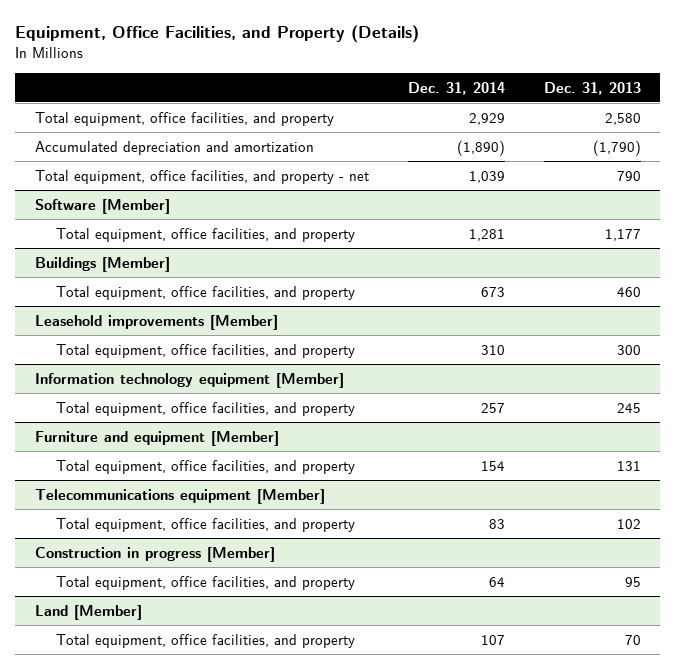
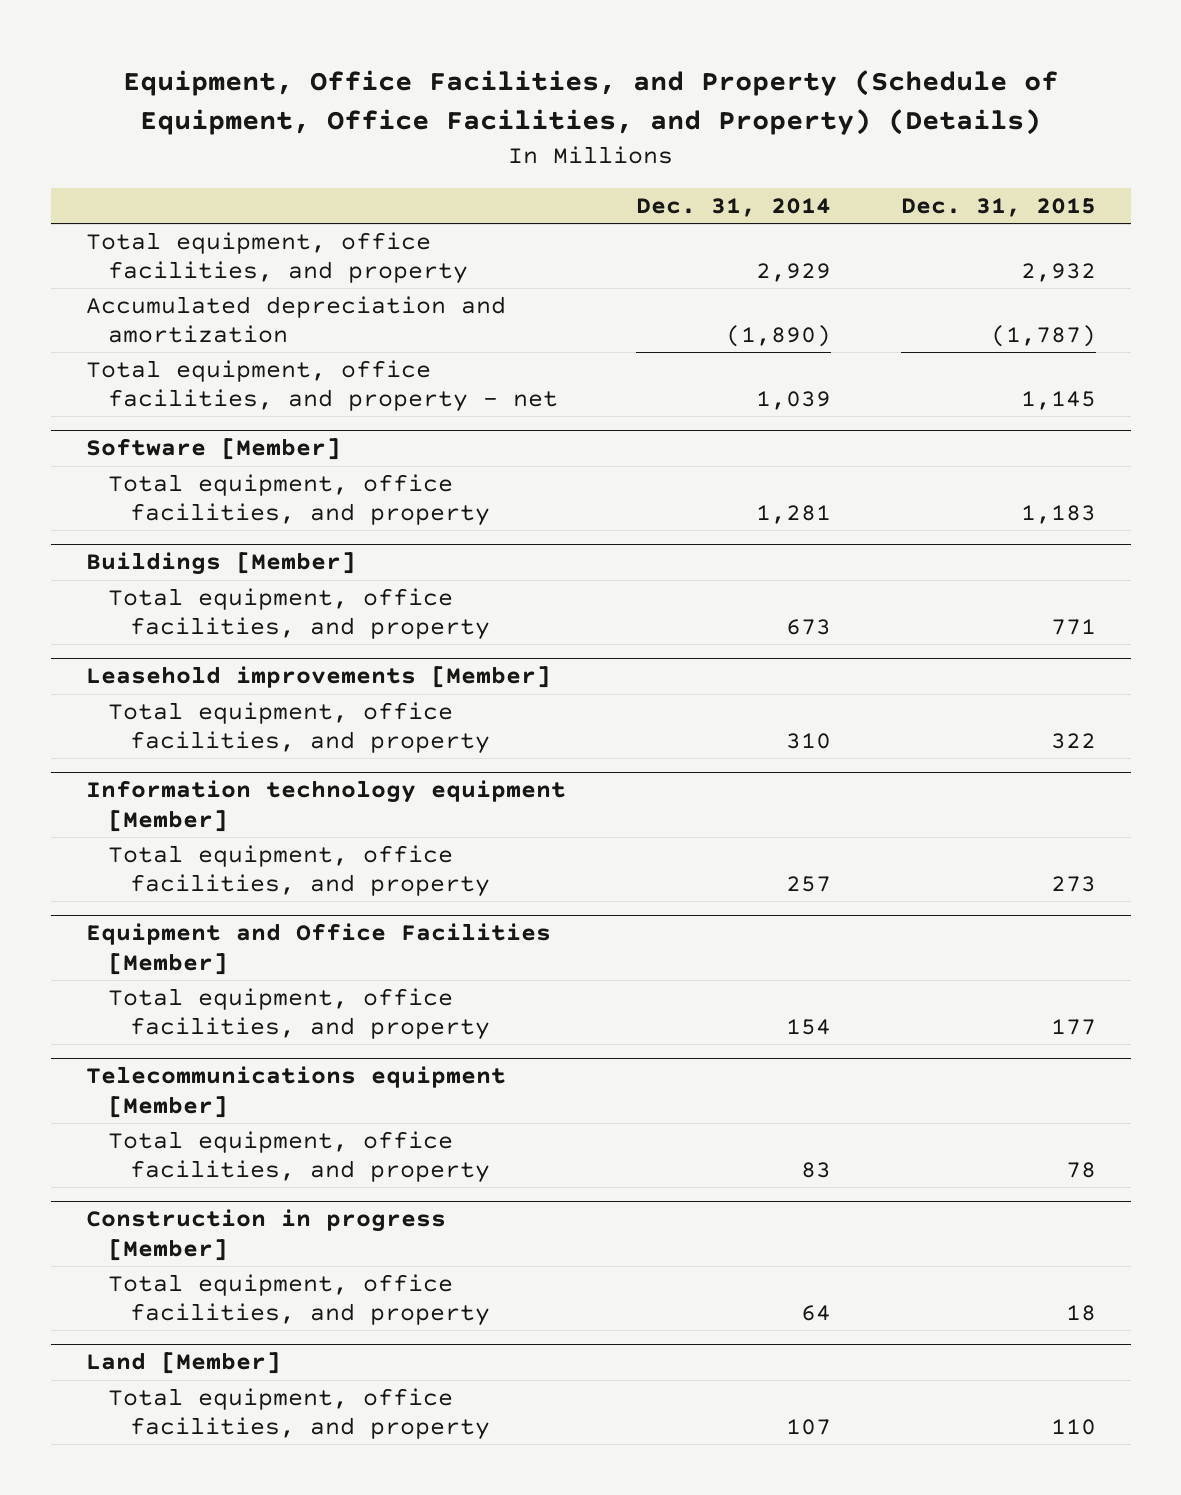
- Equipment, Office Facilities, and Property (Details)
+ Equipment, Office Facilities, and Property (Schedule of Equipment, Office Facilities, and Property) (Details)
- | Dec. 31, 2014 | Dec. 31, 2013
+ | Dec. 31, 2014 | Dec. 31, 2015
- Furniture and equipment [Member]
+ Equipment and Office Facilities [Member]

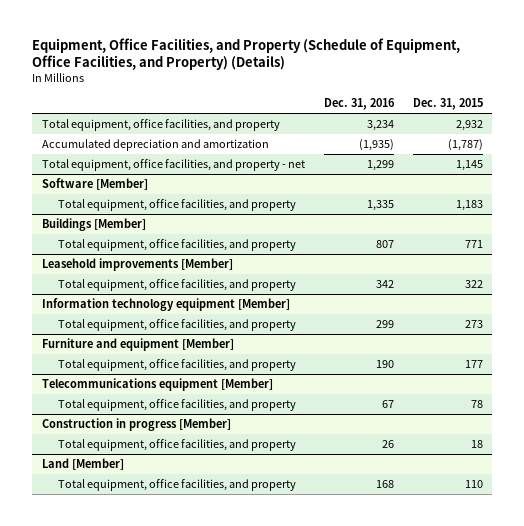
- | Dec. 31, 2014 | Dec. 31, 2015
+ | Dec. 31, 2016 | Dec. 31, 2015
- Equipment and Office Facilities [Member]
+ Furniture and equipment [Member]

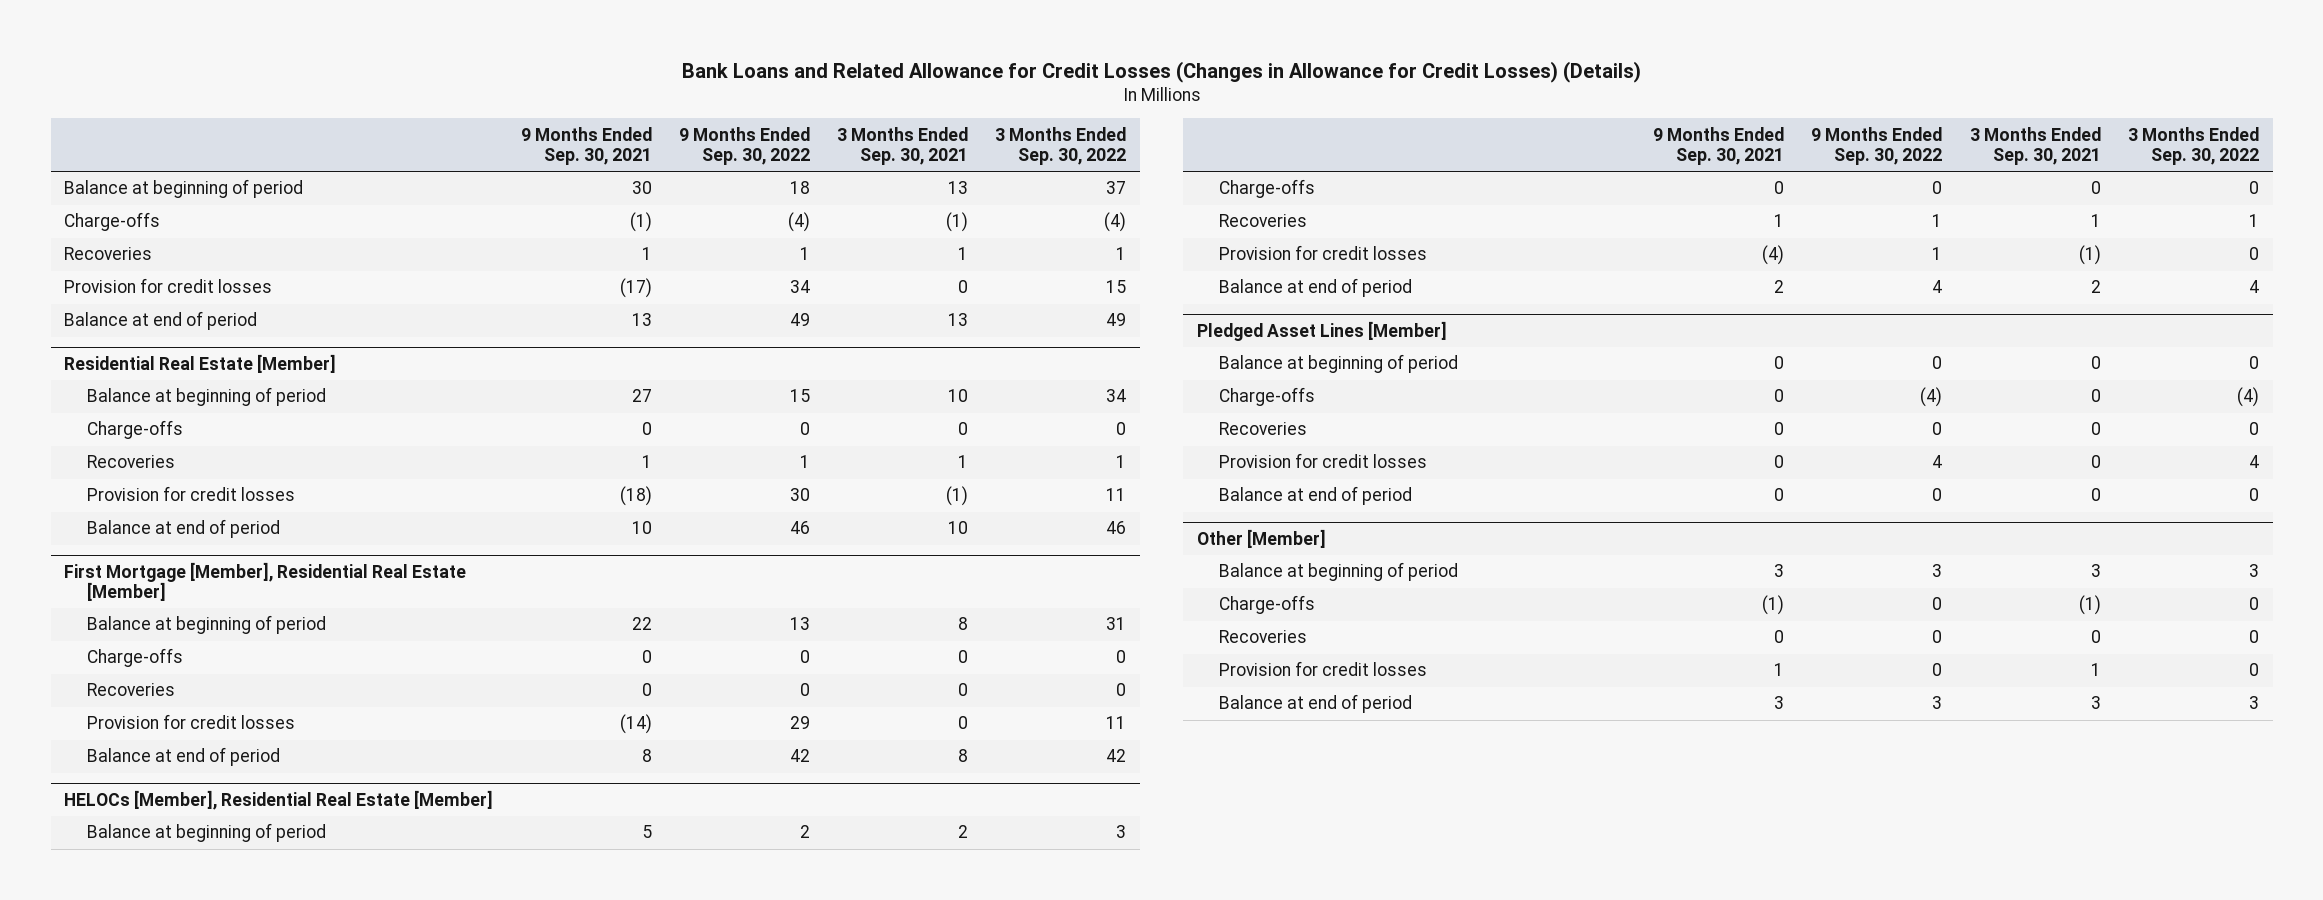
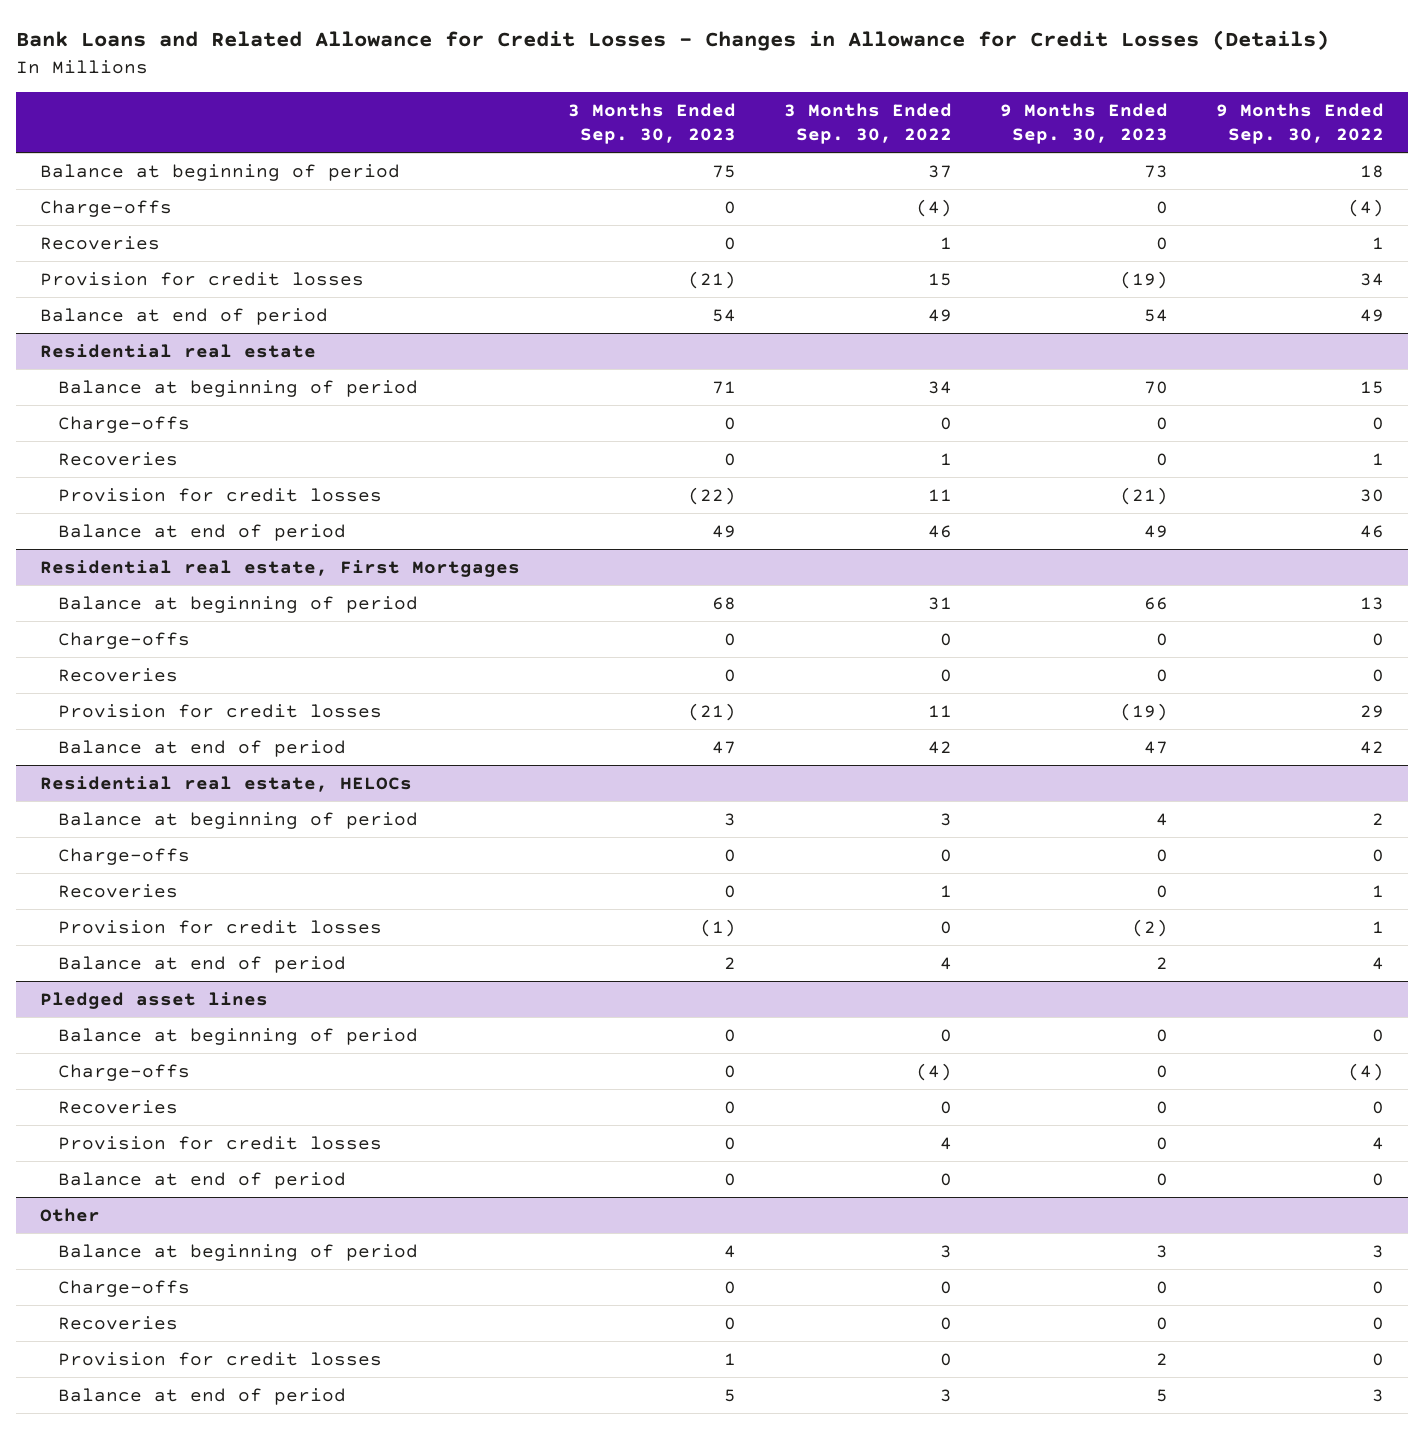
- Bank Loans and Related Allowance for Credit Losses (Changes in Allowance for Credit Losses) (Details)
+ Bank Loans and Related Allowance for Credit Losses - Changes in Allowance for Credit Losses (Details)
- | 9 Months Ended Sep. 30, 2021 | 9 Months Ended Sep. 30, 2022 | 3 Months Ended Sep. 30, 2021 | 3 Months Ended Sep. 30, 2022
+ | 3 Months Ended Sep. 30, 2023 | 3 Months Ended Sep. 30, 2022 | 9 Months Ended Sep. 30, 2023 | 9 Months Ended Sep. 30, 2022
- Residential Real Estate [Member]
+ Residential real estate
- First Mortgage [Member], Residential Real Estate [Member]
+ Residential real estate, First Mortgages
- HELOCs [Member], Residential Real Estate [Member]
+ Residential real estate, HELOCs
- Pledged Asset Lines [Member]
+ Pledged asset lines
- Other [Member]
+ Other

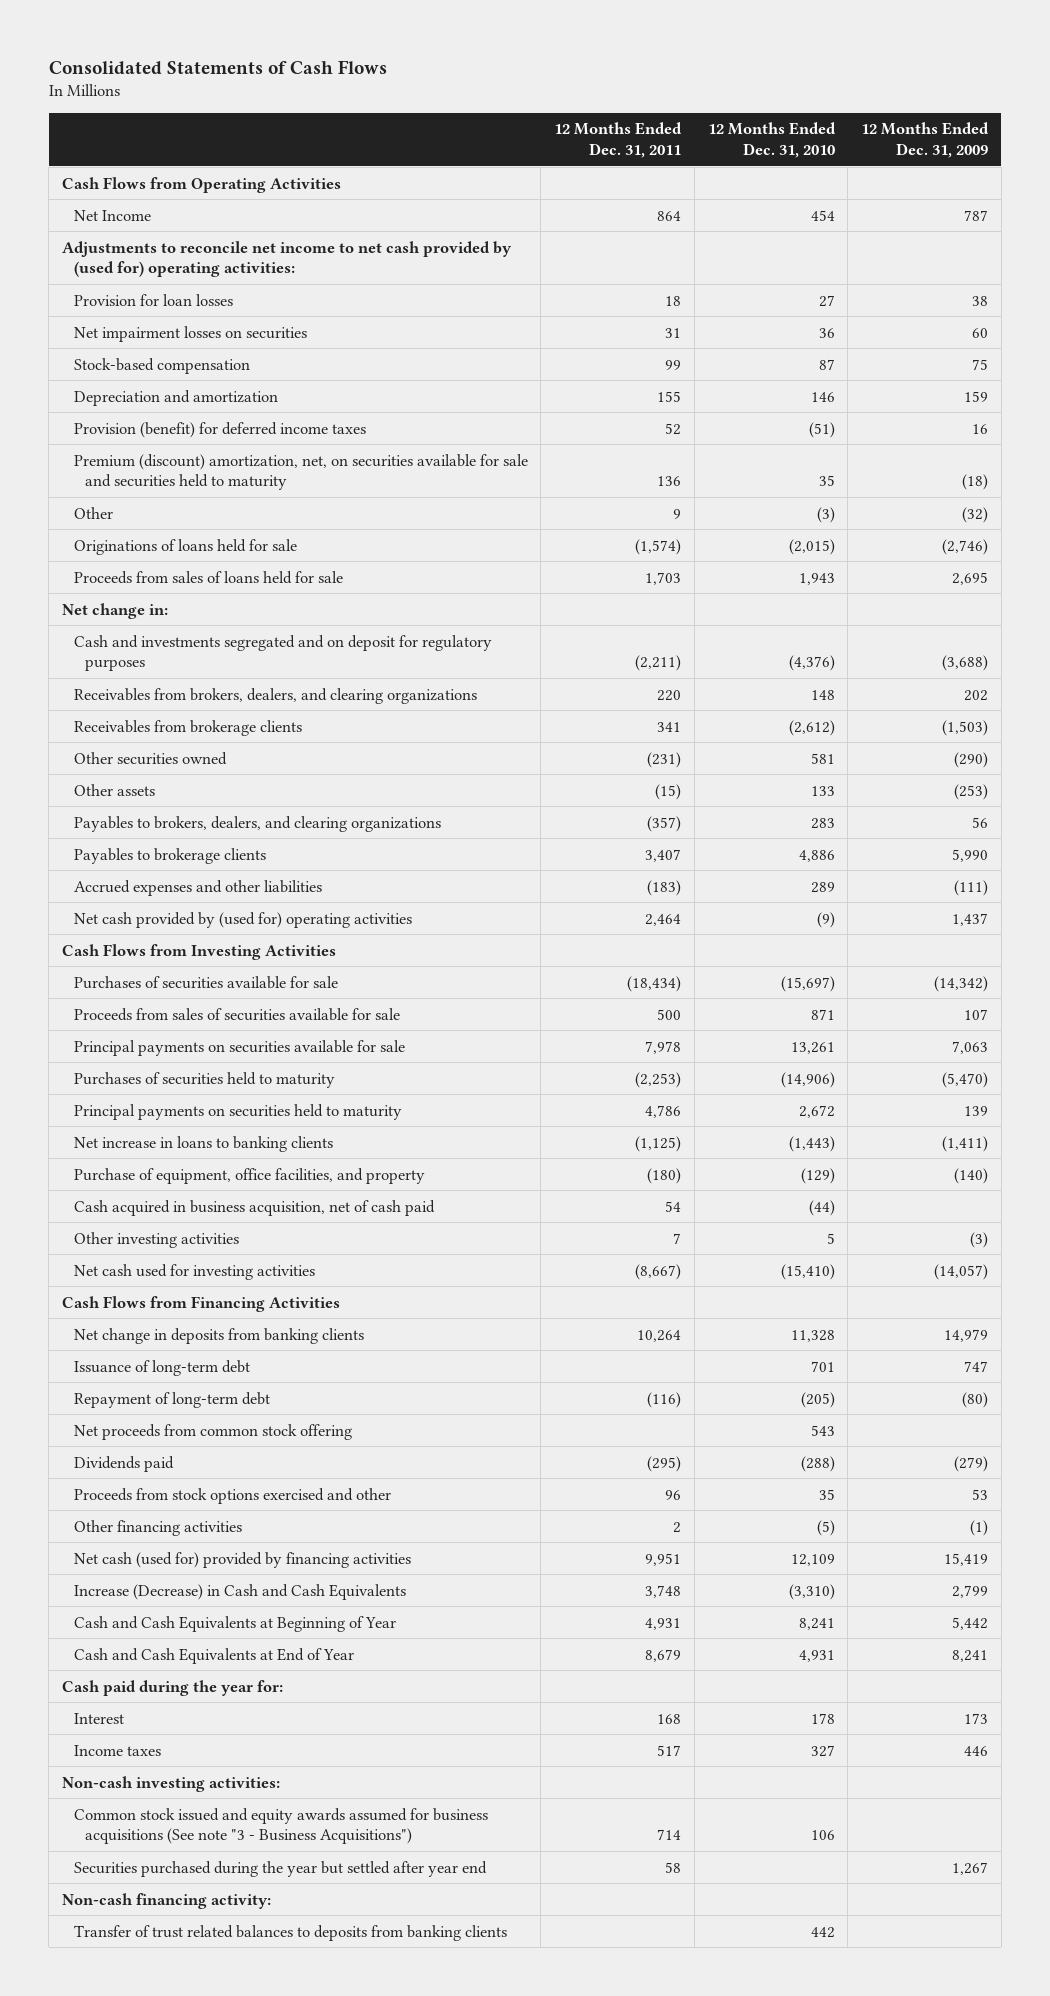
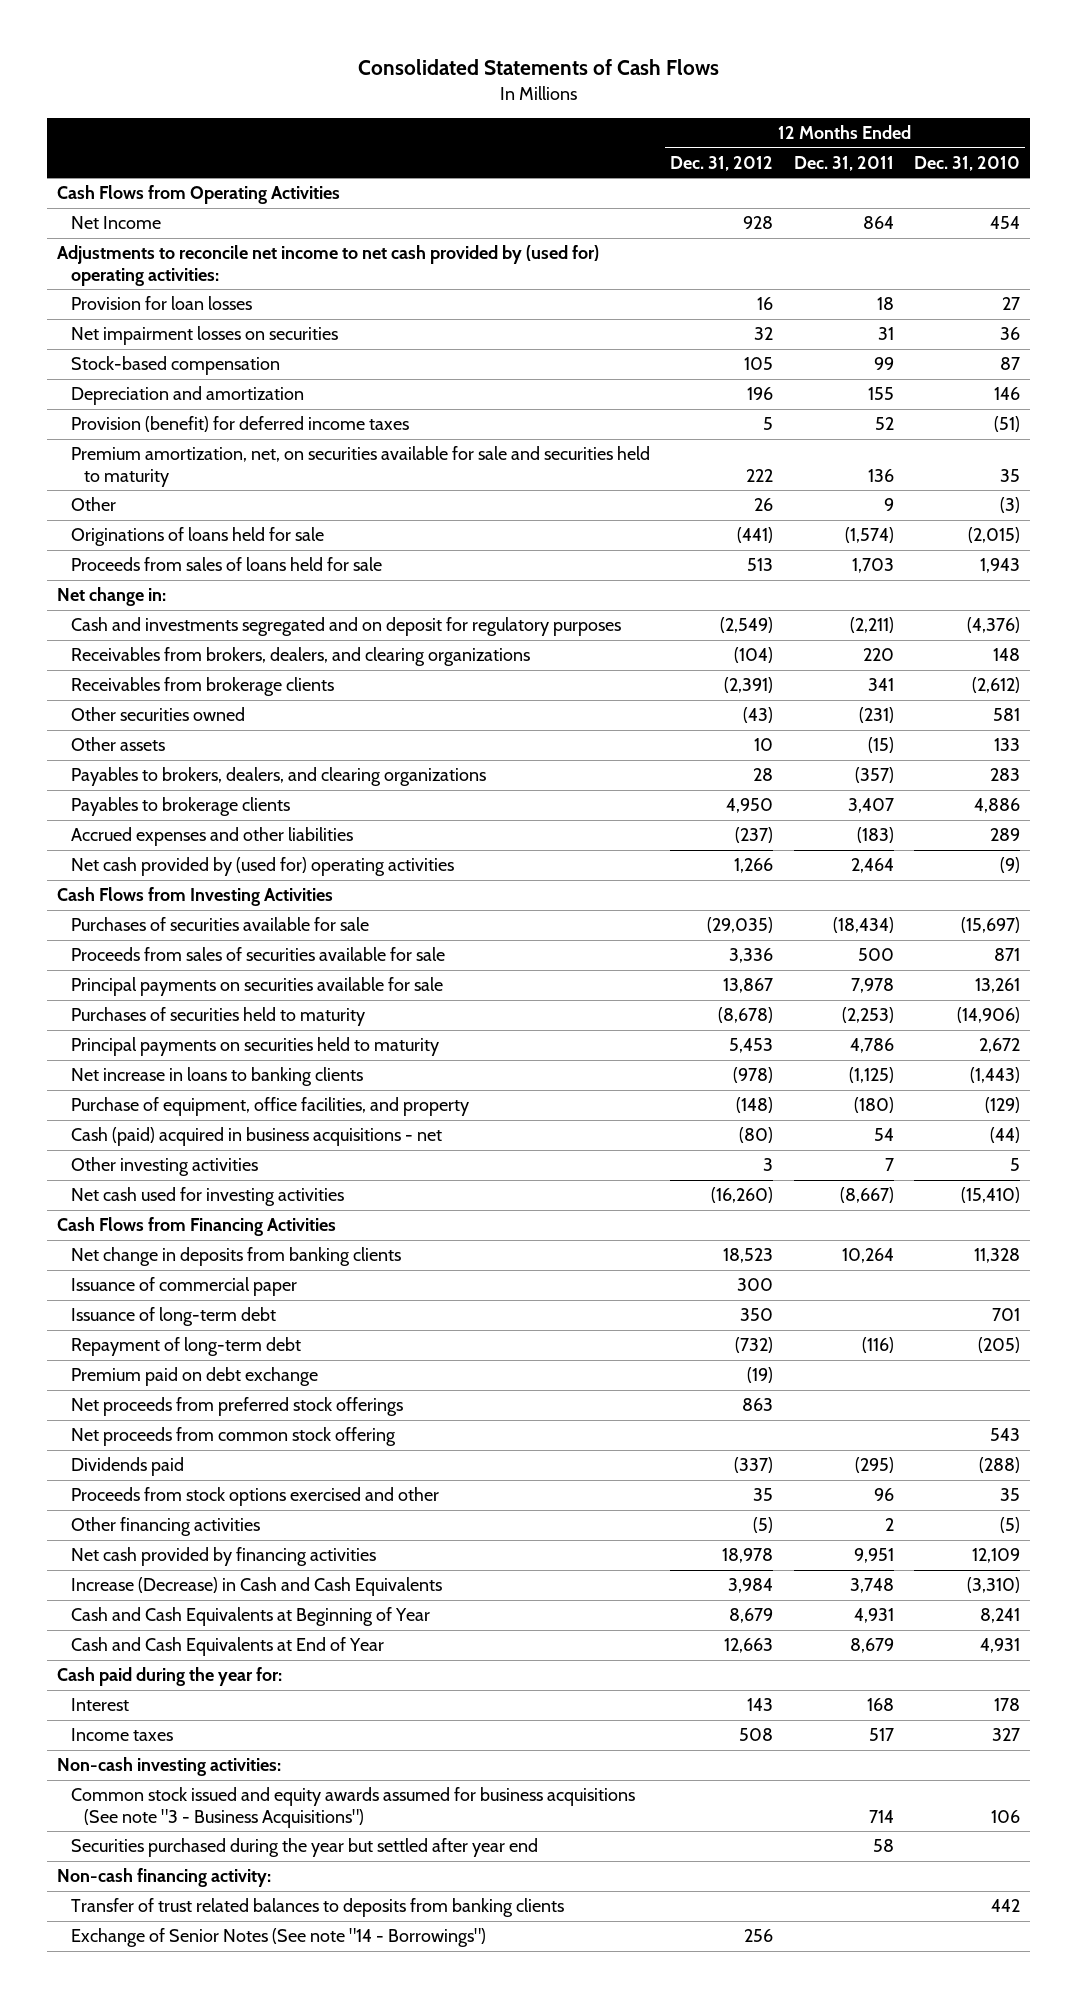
- | 12 Months Ended Dec. 31, 2011 | 12 Months Ended Dec. 31, 2010 | 12 Months Ended Dec. 31, 2009
+ | 12 Months Ended Dec. 31, 2012 | 12 Months Ended Dec. 31, 2011 | 12 Months Ended Dec. 31, 2010
- Premium (discount) amortization, net, on securities available for sale and securities held to maturity | 136 | 35 | (18)
+ Premium amortization, net, on securities available for sale and securities held to maturity | 222 | 136 | 35
- Cash acquired in business acquisition, net of cash paid | 54 | (44) |
+ Cash (paid) acquired in business acquisitions - net | (80) | 54 | (44)
+ Issuance of commercial paper | 300 | |
+ Premium paid on debt exchange | (19) | |
+ Net proceeds from preferred stock offerings | 863 | |
- Net cash (used for) provided by financing activities | 9,951 | 12,109 | 15,419
+ Net cash provided by financing activities | 18,978 | 9,951 | 12,109
+ Exchange of Senior Notes (See note "14 - Borrowings") | 256 | |

